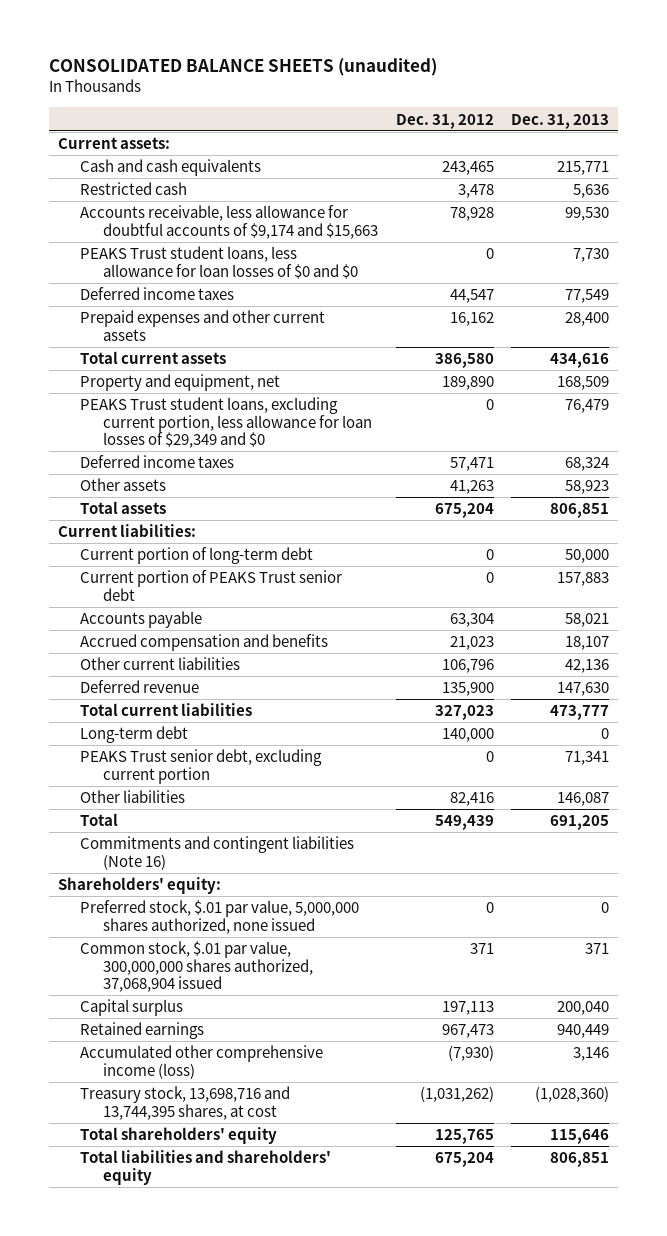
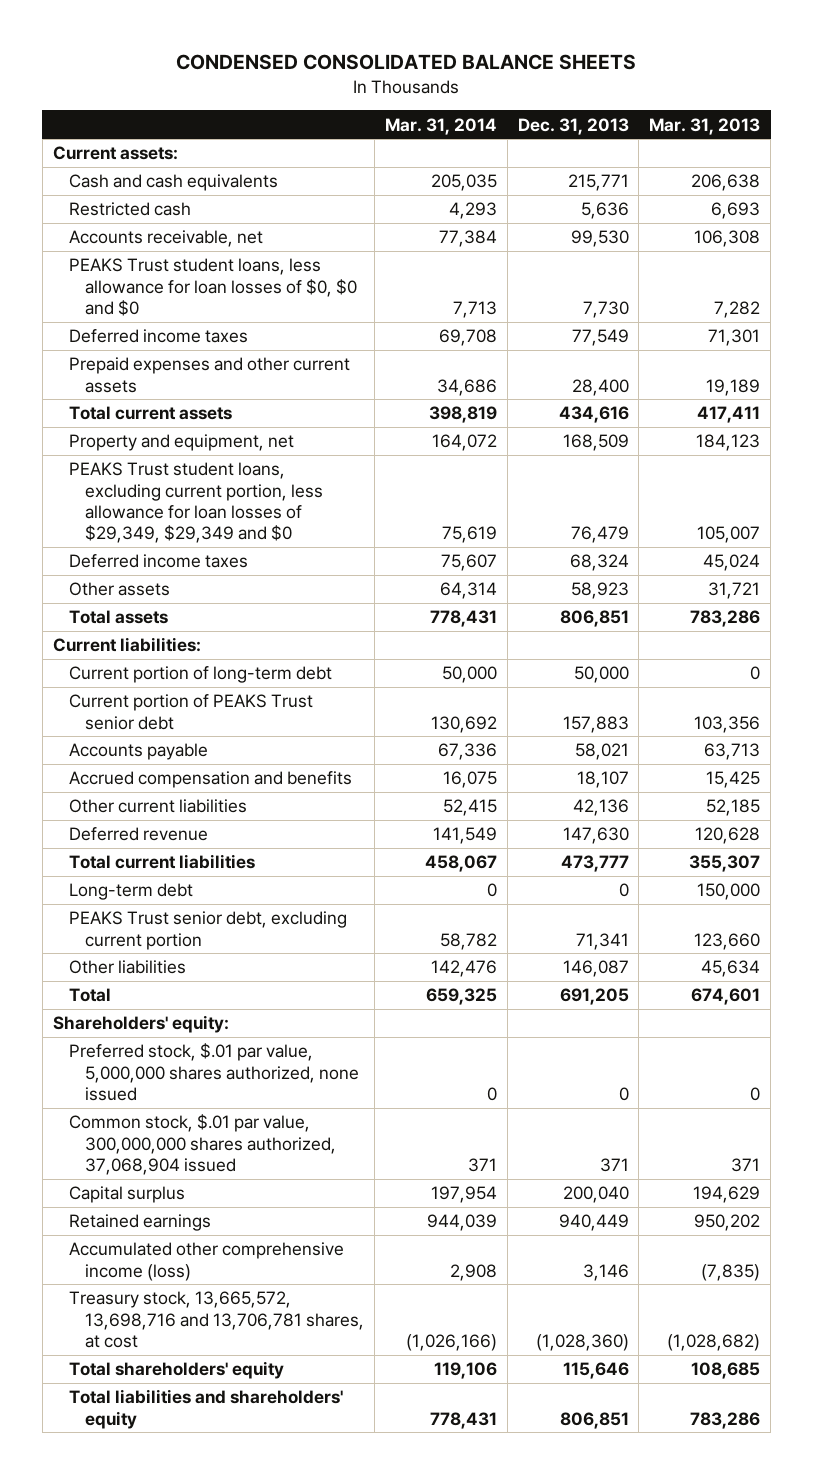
- CONSOLIDATED BALANCE SHEETS (unaudited)
+ CONDENSED CONSOLIDATED BALANCE SHEETS
- | Dec. 31, 2012 | Dec. 31, 2013
+ | Mar. 31, 2014 | Dec. 31, 2013 | Mar. 31, 2013
- Accounts receivable, less allowance for doubtful accounts of $9,174 and $15,663 | 78,928 | 99,530
- PEAKS Trust student loans, less allowance for loan losses of $0 and $0 | 0 | 7,730
+ Accounts receivable, net | 77,384 | 99,530 | 106,308
+ PEAKS Trust student loans, less allowance for loan losses of $0, $0 and $0 | 7,713 | 7,730 | 7,282
- PEAKS Trust student loans, excluding current portion, less allowance for loan losses of $29,349 and $0 | 0 | 76,479
+ PEAKS Trust student loans, excluding current portion, less allowance for loan losses of $29,349, $29,349 and $0 | 75,619 | 76,479 | 105,007
- Commitments and contingent liabilities (Note 16)
- Treasury stock, 13,698,716 and 13,744,395 shares, at cost | (1,031,262) | (1,028,360)
+ Treasury stock, 13,665,572, 13,698,716 and 13,706,781 shares, at cost | (1,026,166) | (1,028,360) | (1,028,682)

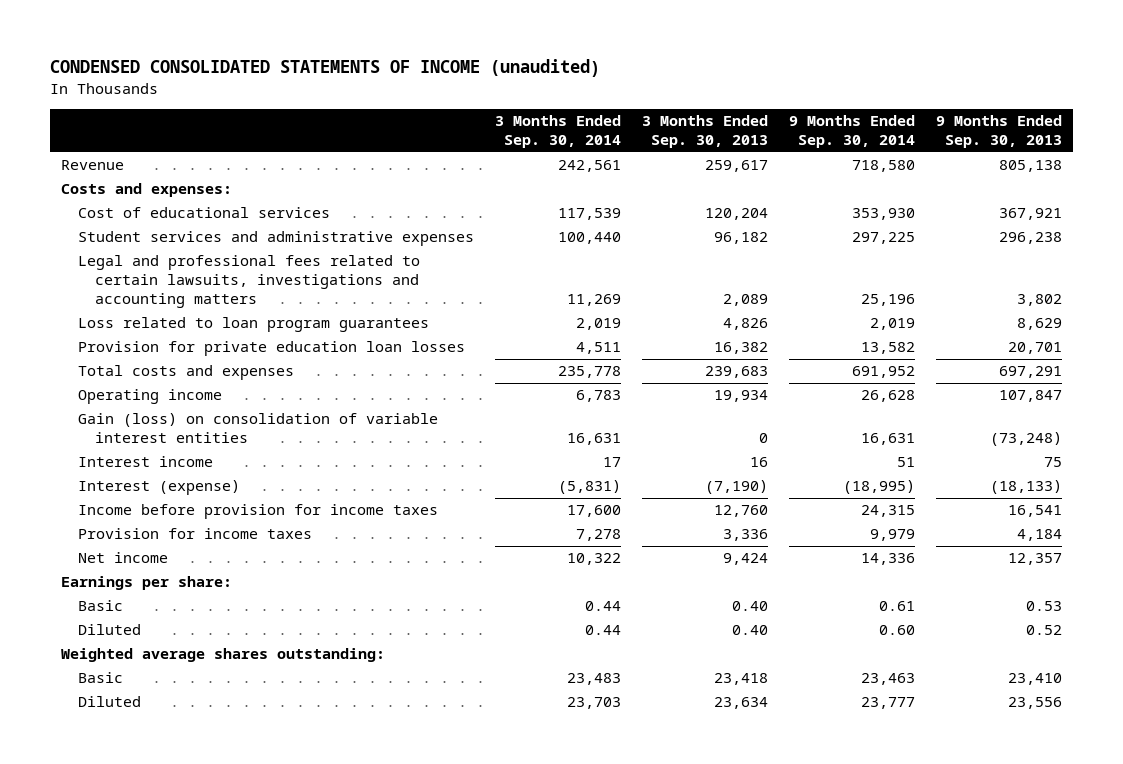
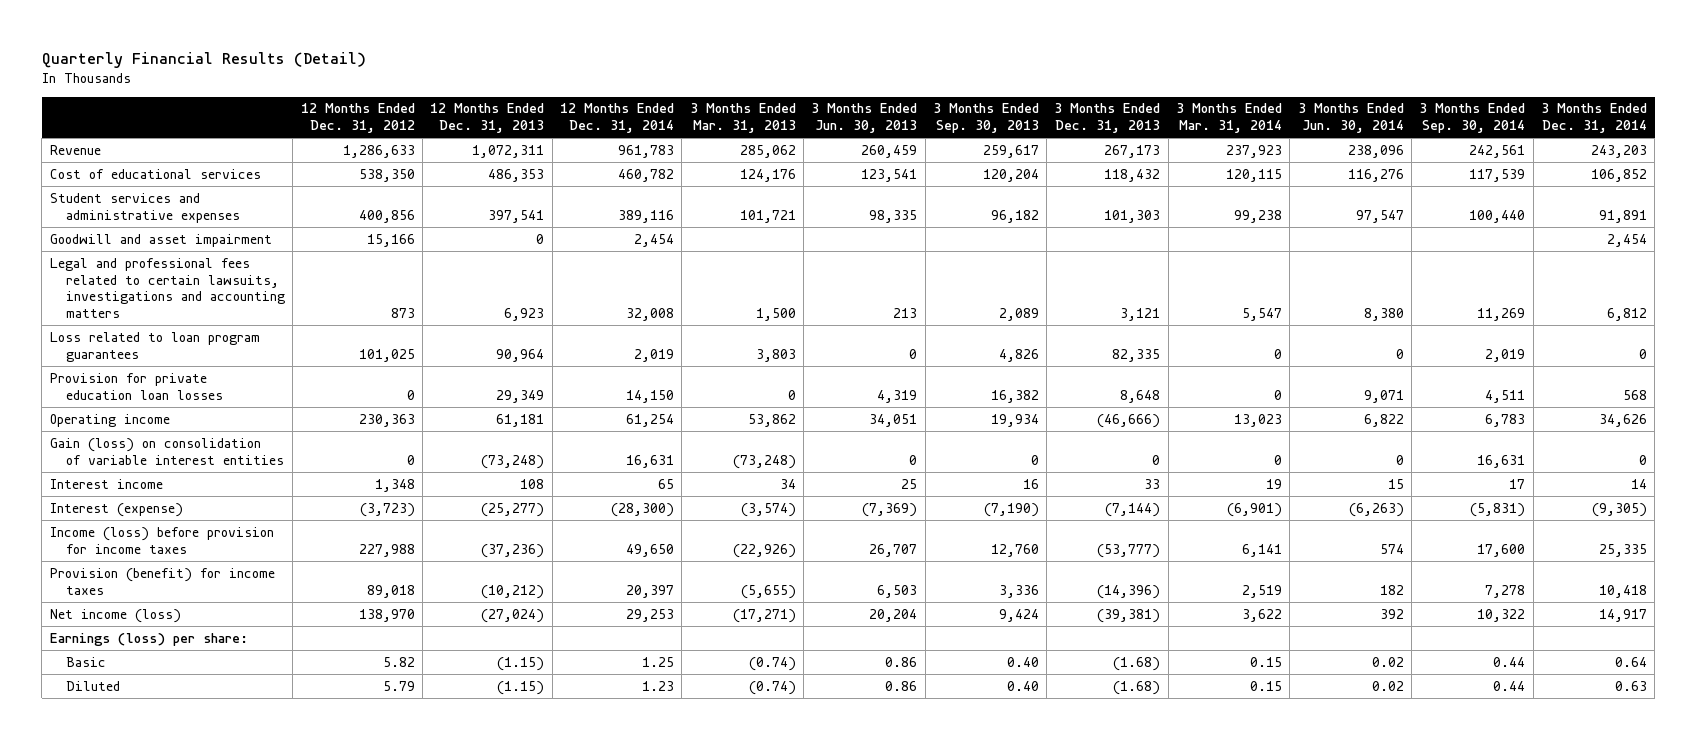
- CONDENSED CONSOLIDATED STATEMENTS OF INCOME (unaudited)
+ Quarterly Financial Results (Detail)
- | 3 Months Ended Sep. 30, 2014 | 3 Months Ended Sep. 30, 2013 | 9 Months Ended Sep. 30, 2014 | 9 Months Ended Sep. 30, 2013
+ | 12 Months Ended Dec. 31, 2012 | 12 Months Ended Dec. 31, 2013 | 12 Months Ended Dec. 31, 2014 | 3 Months Ended Mar. 31, 2013 | 3 Months Ended Jun. 30, 2013 | 3 Months Ended Sep. 30, 2013 | 3 Months Ended Dec. 31, 2013 | 3 Months Ended Mar. 31, 2014 | 3 Months Ended Jun. 30, 2014 | 3 Months Ended Sep. 30, 2014 | 3 Months Ended Dec. 31, 2014
- Costs and expenses:
+ Goodwill and asset impairment | 15,166 | 0 | 2,454 | | | | | | | | 2,454
- Total costs and expenses | 235,778 | 239,683 | 691,952 | 697,291
- Income before provision for income taxes | 17,600 | 12,760 | 24,315 | 16,541
- Provision for income taxes | 7,278 | 3,336 | 9,979 | 4,184
- Net income | 10,322 | 9,424 | 14,336 | 12,357
- Earnings per share:
+ Income (loss) before provision for income taxes | 227,988 | (37,236) | 49,650 | (22,926) | 26,707 | 12,760 | (53,777) | 6,141 | 574 | 17,600 | 25,335
+ Provision (benefit) for income taxes | 89,018 | (10,212) | 20,397 | (5,655) | 6,503 | 3,336 | (14,396) | 2,519 | 182 | 7,278 | 10,418
+ Net income (loss) | 138,970 | (27,024) | 29,253 | (17,271) | 20,204 | 9,424 | (39,381) | 3,622 | 392 | 10,322 | 14,917
+ Earnings (loss) per share:
- Weighted average shares outstanding:
- Basic | 23,483 | 23,418 | 23,463 | 23,410
- Diluted | 23,703 | 23,634 | 23,777 | 23,556

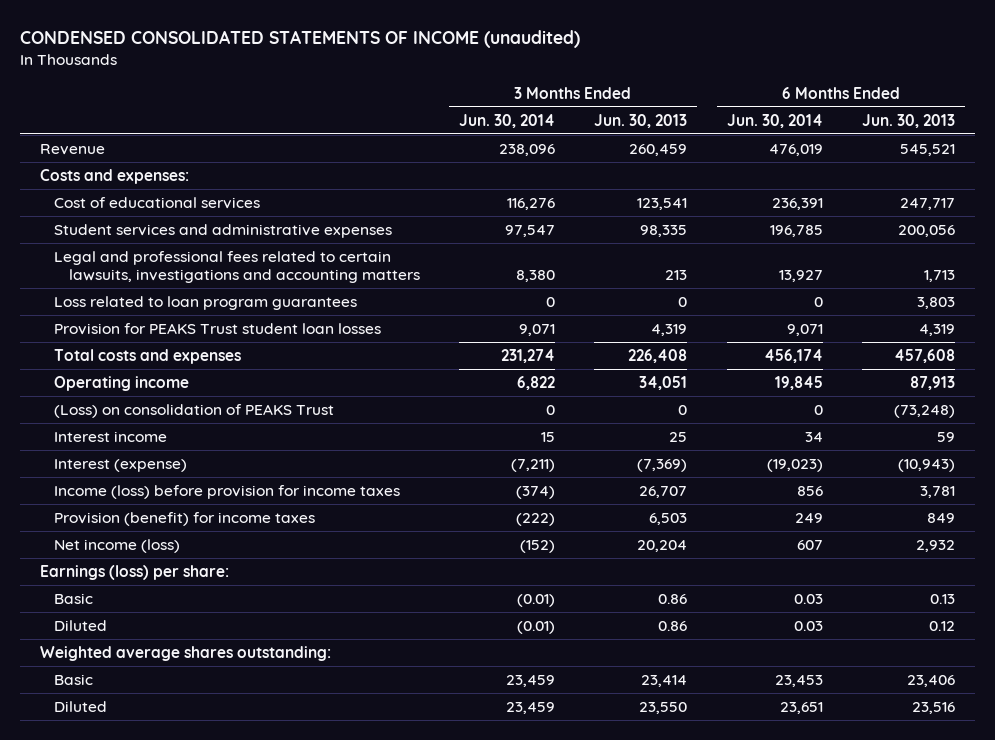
- Quarterly Financial Results (Detail)
+ CONDENSED CONSOLIDATED STATEMENTS OF INCOME (unaudited)
- | 12 Months Ended Dec. 31, 2012 | 12 Months Ended Dec. 31, 2013 | 12 Months Ended Dec. 31, 2014 | 3 Months Ended Mar. 31, 2013 | 3 Months Ended Jun. 30, 2013 | 3 Months Ended Sep. 30, 2013 | 3 Months Ended Dec. 31, 2013 | 3 Months Ended Mar. 31, 2014 | 3 Months Ended Jun. 30, 2014 | 3 Months Ended Sep. 30, 2014 | 3 Months Ended Dec. 31, 2014
+ | 3 Months Ended Jun. 30, 2014 | 3 Months Ended Jun. 30, 2013 | 6 Months Ended Jun. 30, 2014 | 6 Months Ended Jun. 30, 2013
+ Costs and expenses:
- Goodwill and asset impairment | 15,166 | 0 | 2,454 | | | | | | | | 2,454
- Provision for private education loan losses | 0 | 29,349 | 14,150 | 0 | 4,319 | 16,382 | 8,648 | 0 | 9,071 | 4,511 | 568
+ Provision for PEAKS Trust student loan losses | 9,071 | 4,319 | 9,071 | 4,319
+ Total costs and expenses | 231,274 | 226,408 | 456,174 | 457,608
- Gain (loss) on consolidation of variable interest entities | 0 | (73,248) | 16,631 | (73,248) | 0 | 0 | 0 | 0 | 0 | 16,631 | 0
+ (Loss) on consolidation of PEAKS Trust | 0 | 0 | 0 | (73,248)
- Interest (expense) | (3,723) | (25,277) | (28,300) | (3,574) | (7,369) | (7,190) | (7,144) | (6,901) | (6,263) | (5,831) | (9,305)
- Income (loss) before provision for income taxes | 227,988 | (37,236) | 49,650 | (22,926) | 26,707 | 12,760 | (53,777) | 6,141 | 574 | 17,600 | 25,335
- Provision (benefit) for income taxes | 89,018 | (10,212) | 20,397 | (5,655) | 6,503 | 3,336 | (14,396) | 2,519 | 182 | 7,278 | 10,418
- Net income (loss) | 138,970 | (27,024) | 29,253 | (17,271) | 20,204 | 9,424 | (39,381) | 3,622 | 392 | 10,322 | 14,917
+ Interest (expense) | (7,211) | (7,369) | (19,023) | (10,943)
+ Income (loss) before provision for income taxes | (374) | 26,707 | 856 | 3,781
+ Provision (benefit) for income taxes | (222) | 6,503 | 249 | 849
+ Net income (loss) | (152) | 20,204 | 607 | 2,932
- Basic | 5.82 | (1.15) | 1.25 | (0.74) | 0.86 | 0.40 | (1.68) | 0.15 | 0.02 | 0.44 | 0.64
- Diluted | 5.79 | (1.15) | 1.23 | (0.74) | 0.86 | 0.40 | (1.68) | 0.15 | 0.02 | 0.44 | 0.63
+ Basic | (0.01) | 0.86 | 0.03 | 0.13
+ Diluted | (0.01) | 0.86 | 0.03 | 0.12
+ Weighted average shares outstanding:
+ Basic | 23,459 | 23,414 | 23,453 | 23,406
+ Diluted | 23,459 | 23,550 | 23,651 | 23,516

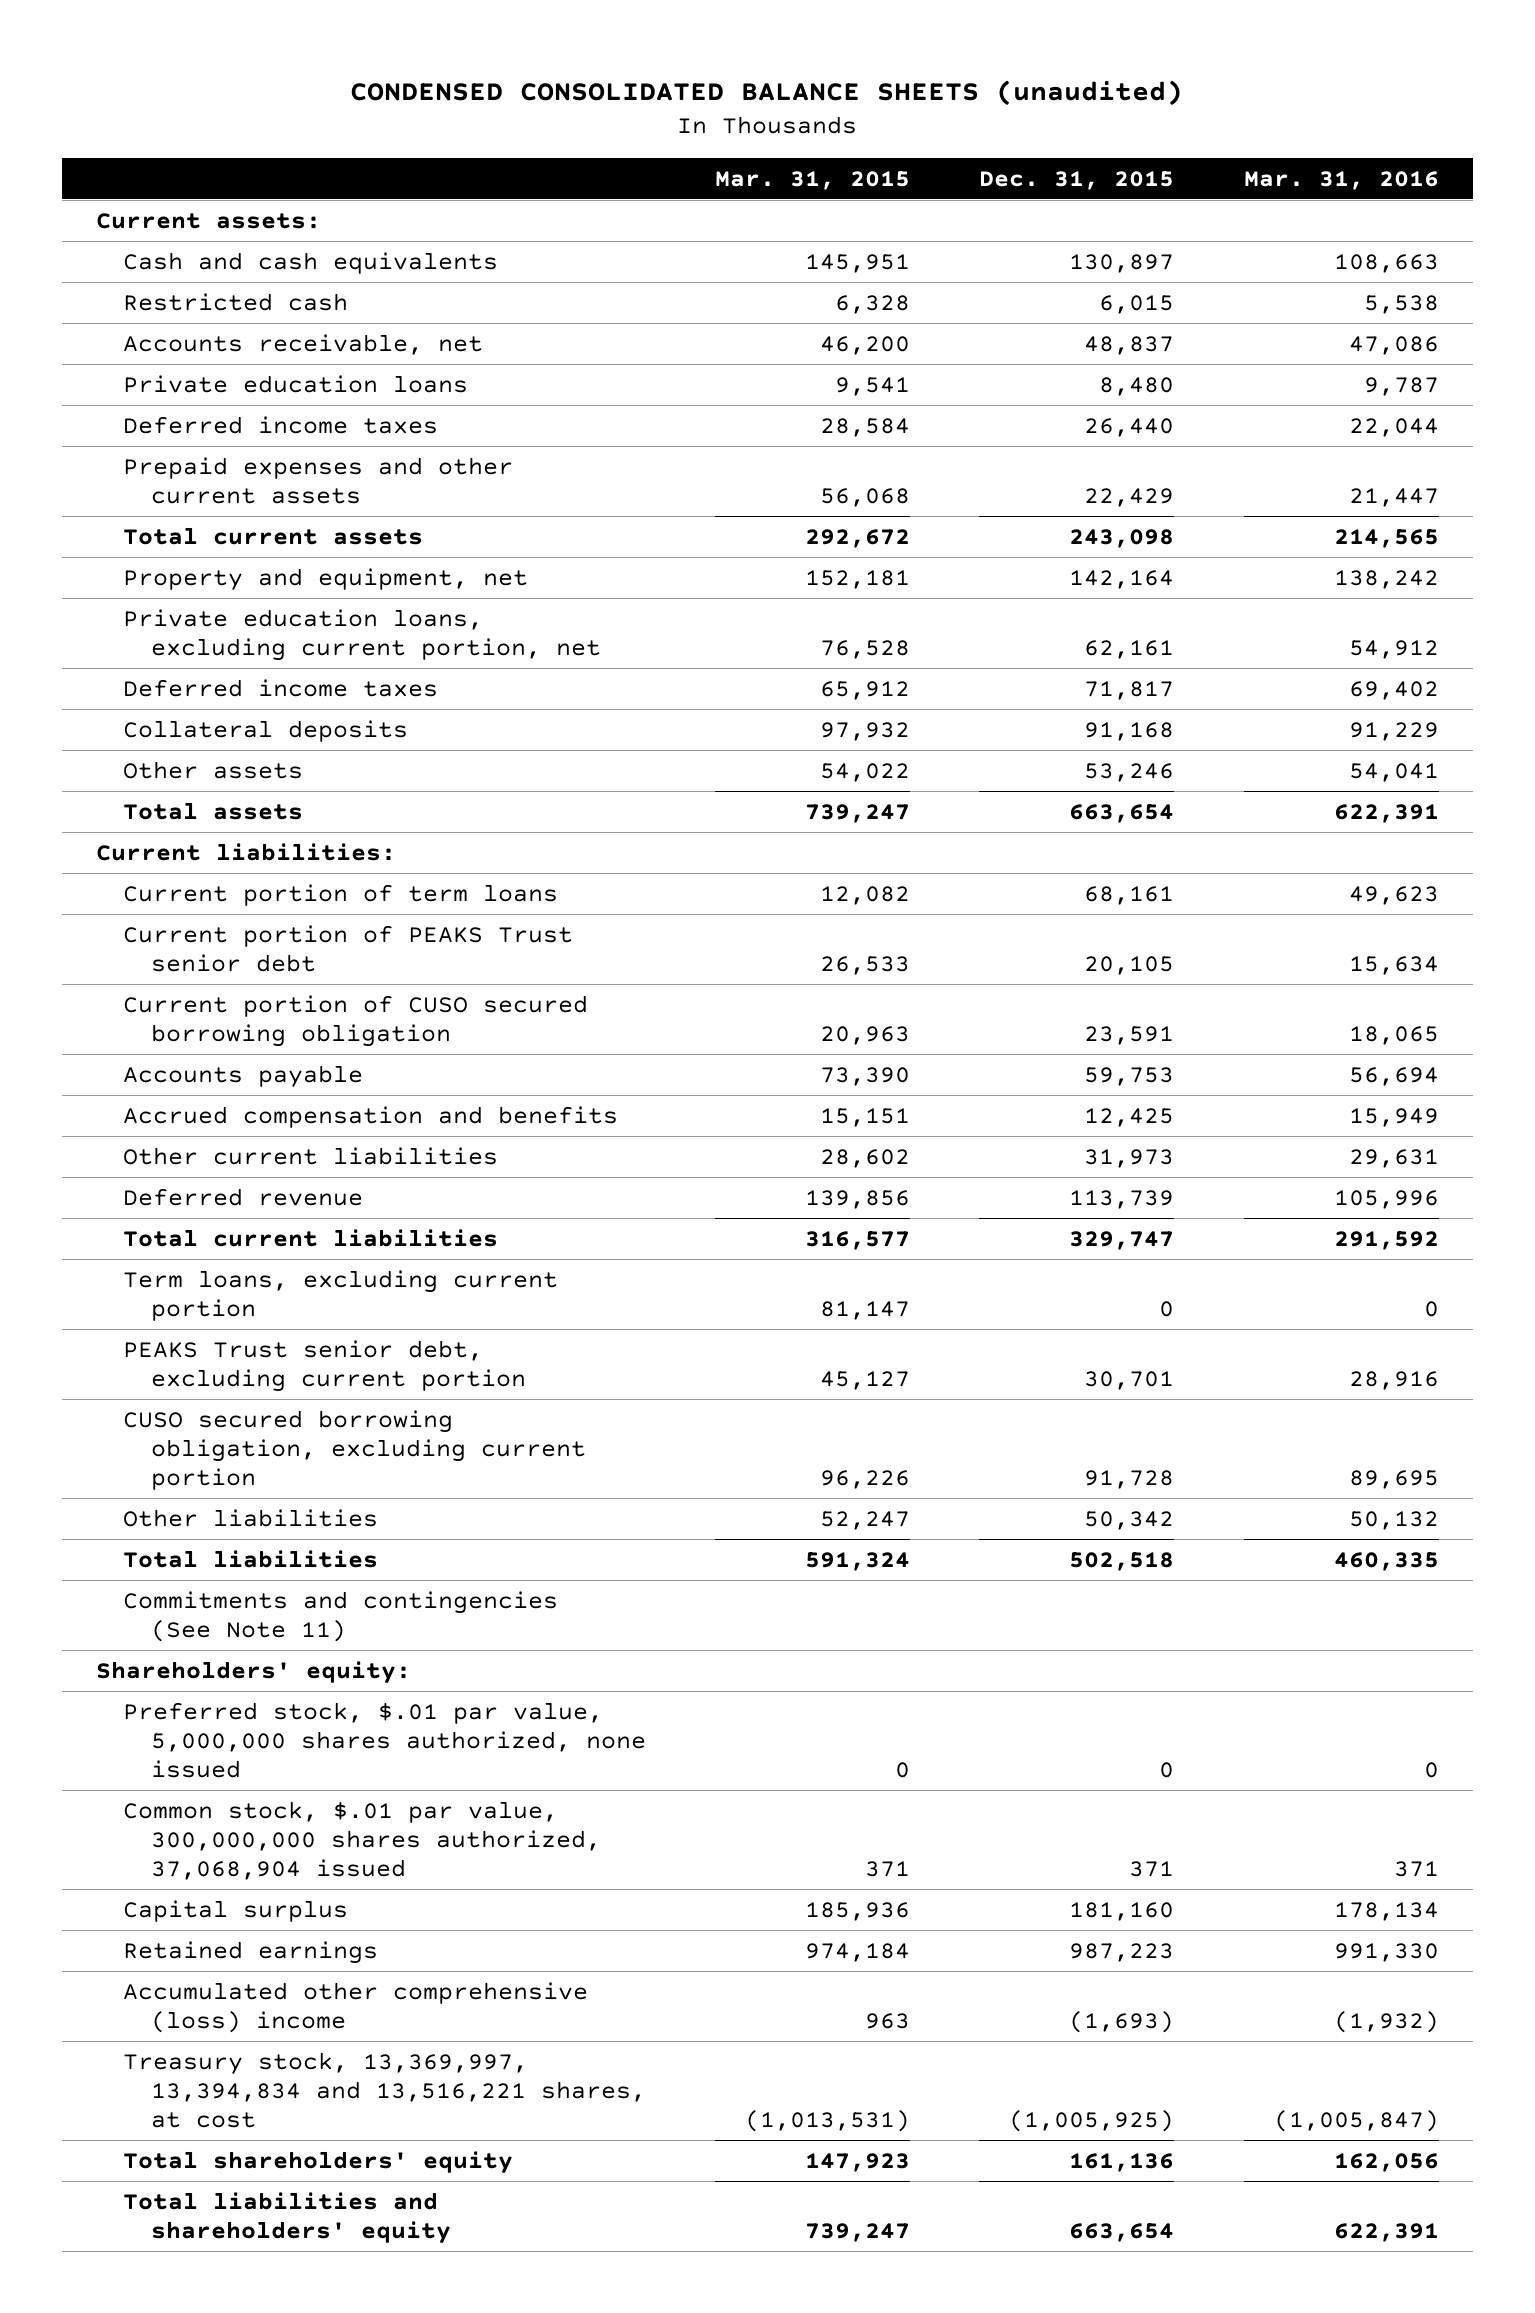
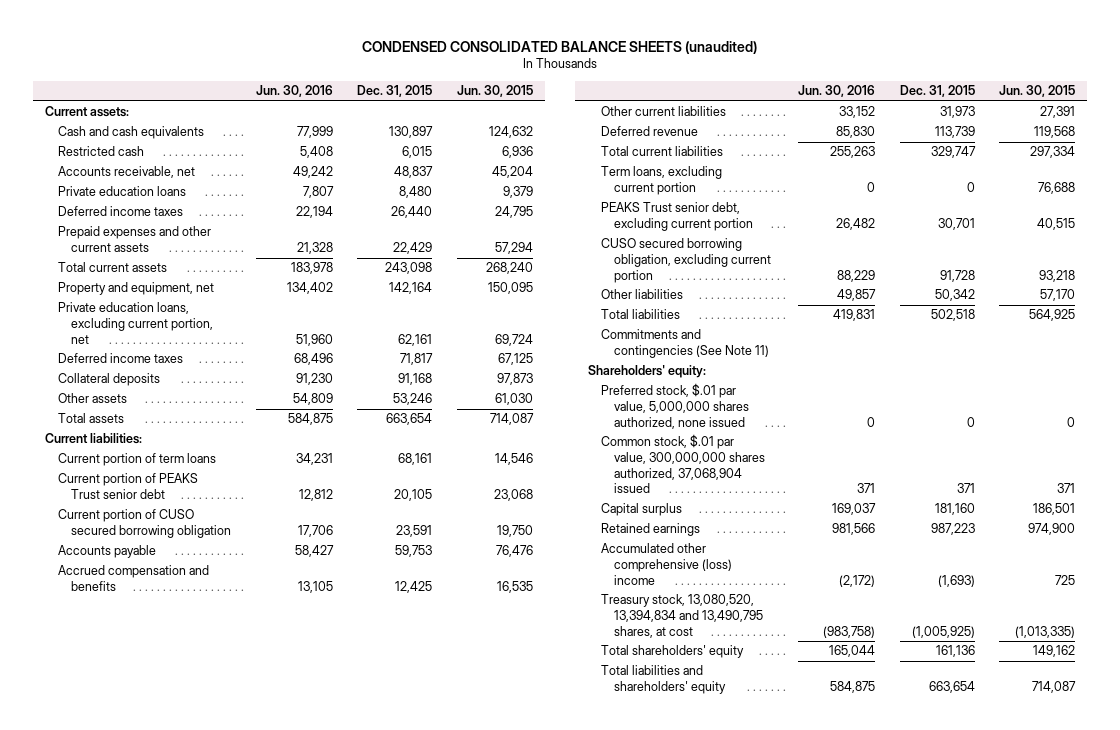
- | Mar. 31, 2015 | Dec. 31, 2015 | Mar. 31, 2016
+ | Jun. 30, 2016 | Dec. 31, 2015 | Jun. 30, 2015
- Treasury stock, 13,369,997, 13,394,834 and 13,516,221 shares, at cost | (1,013,531) | (1,005,925) | (1,005,847)
+ Treasury stock, 13,080,520, 13,394,834 and 13,490,795 shares, at cost | (983,758) | (1,005,925) | (1,013,335)

